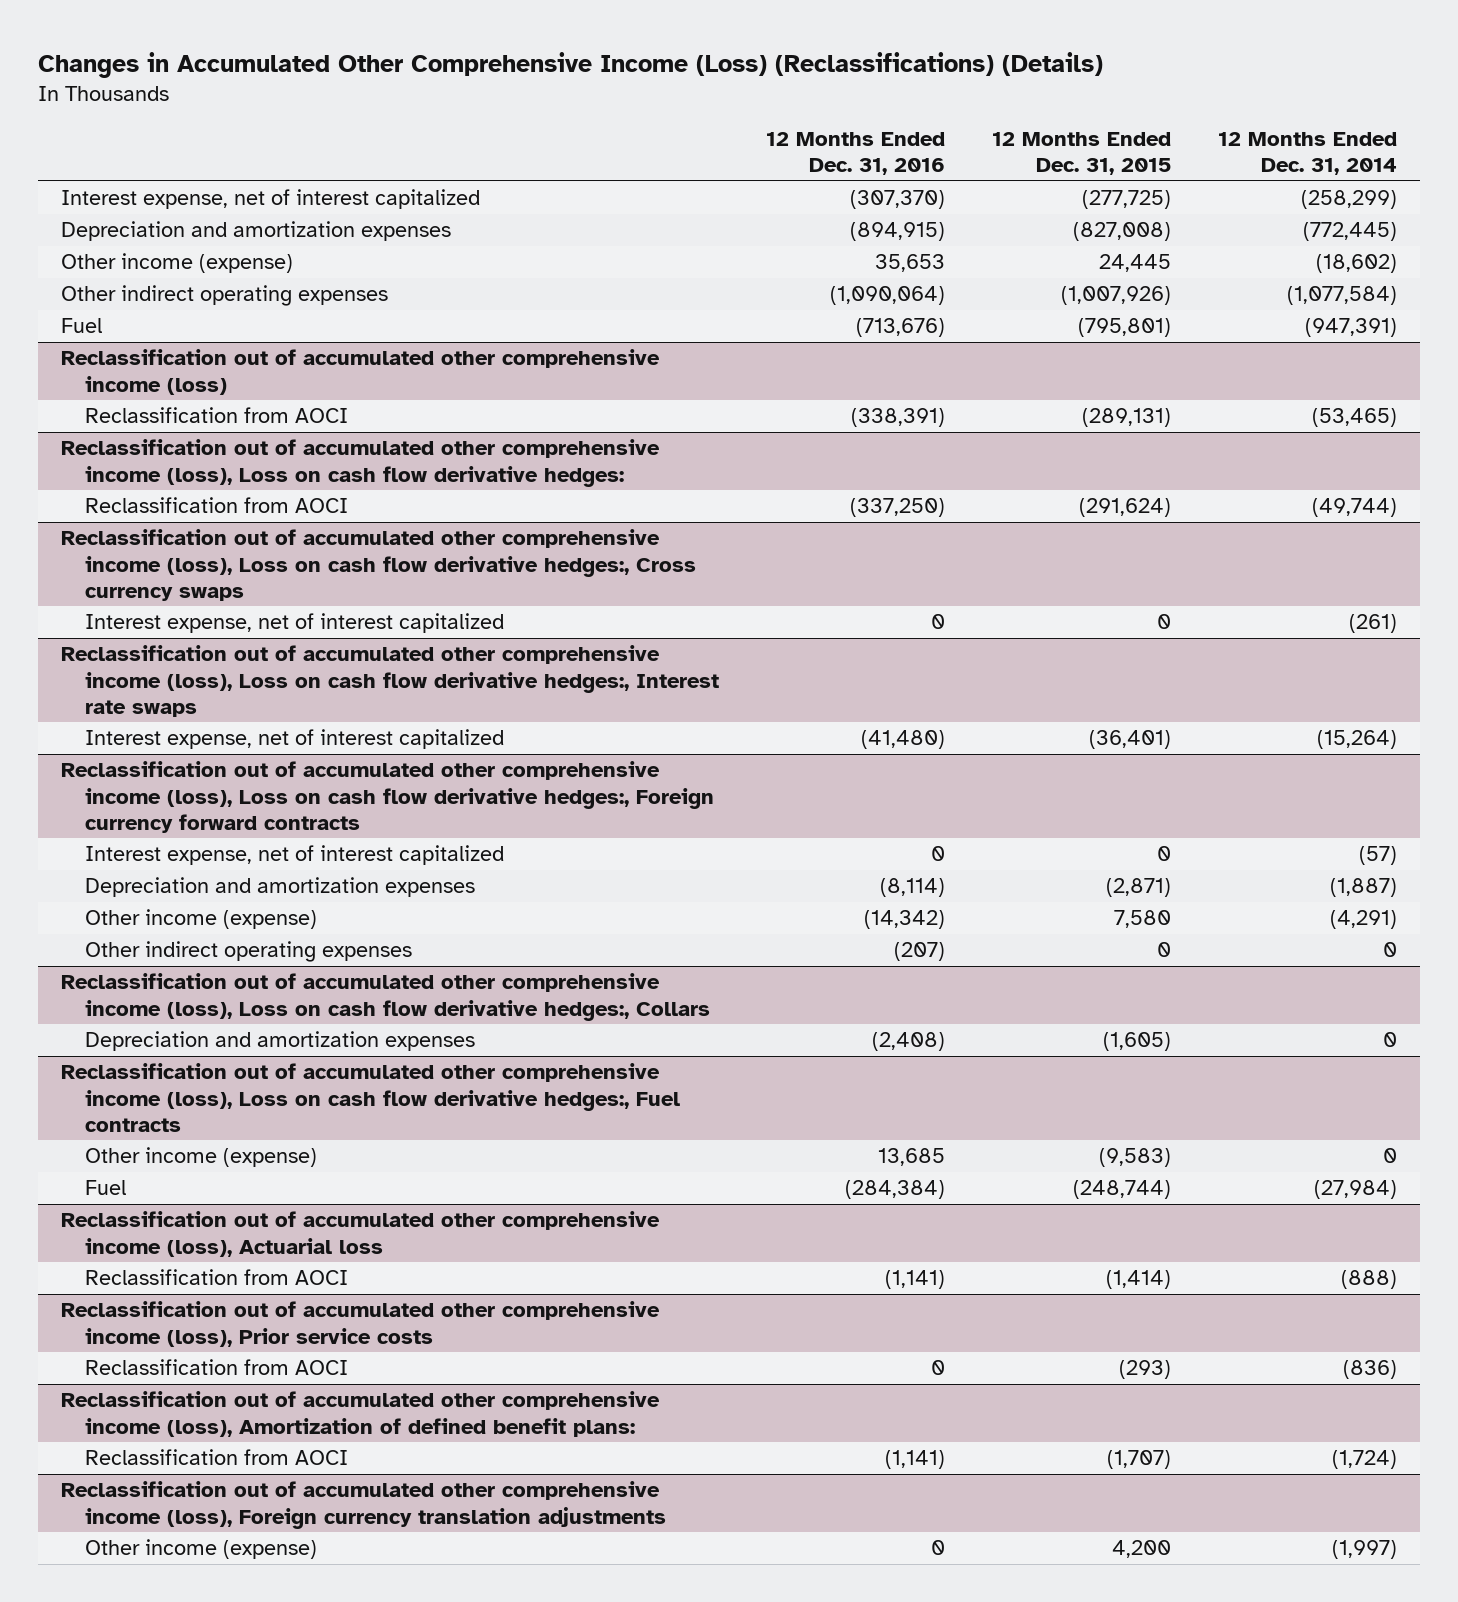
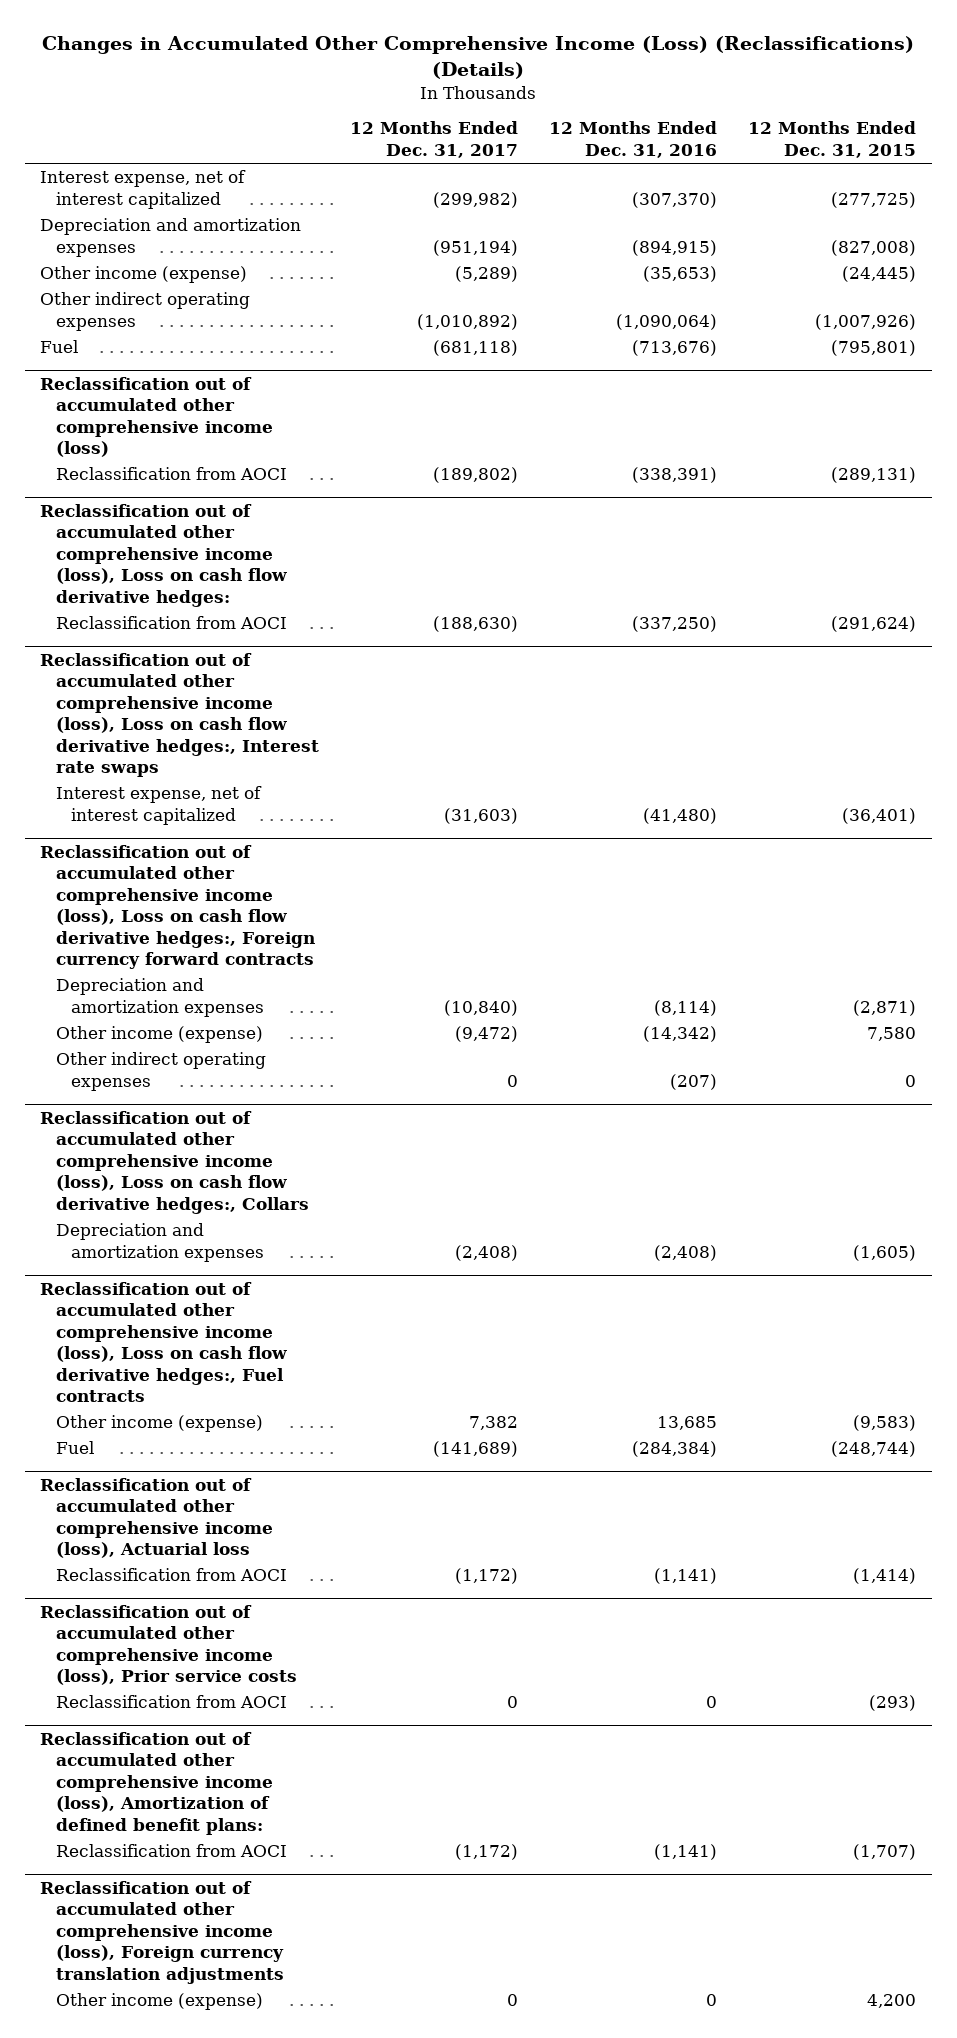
- | 12 Months Ended Dec. 31, 2016 | 12 Months Ended Dec. 31, 2015 | 12 Months Ended Dec. 31, 2014
+ | 12 Months Ended Dec. 31, 2017 | 12 Months Ended Dec. 31, 2016 | 12 Months Ended Dec. 31, 2015
- Other income (expense) | 35,653 | 24,445 | (18,602)
+ Other income (expense) | (5,289) | (35,653) | (24,445)
- Reclassification out of accumulated other comprehensive income (loss), Loss on cash flow derivative hedges:, Cross currency swaps
- Interest expense, net of interest capitalized | 0 | 0 | (261)
@ Reclassification out of accumulated other comprehensive income (loss), Loss on cash flow derivative hedges:, Foreign currency forward contracts
- Interest expense, net of interest capitalized | 0 | 0 | (57)

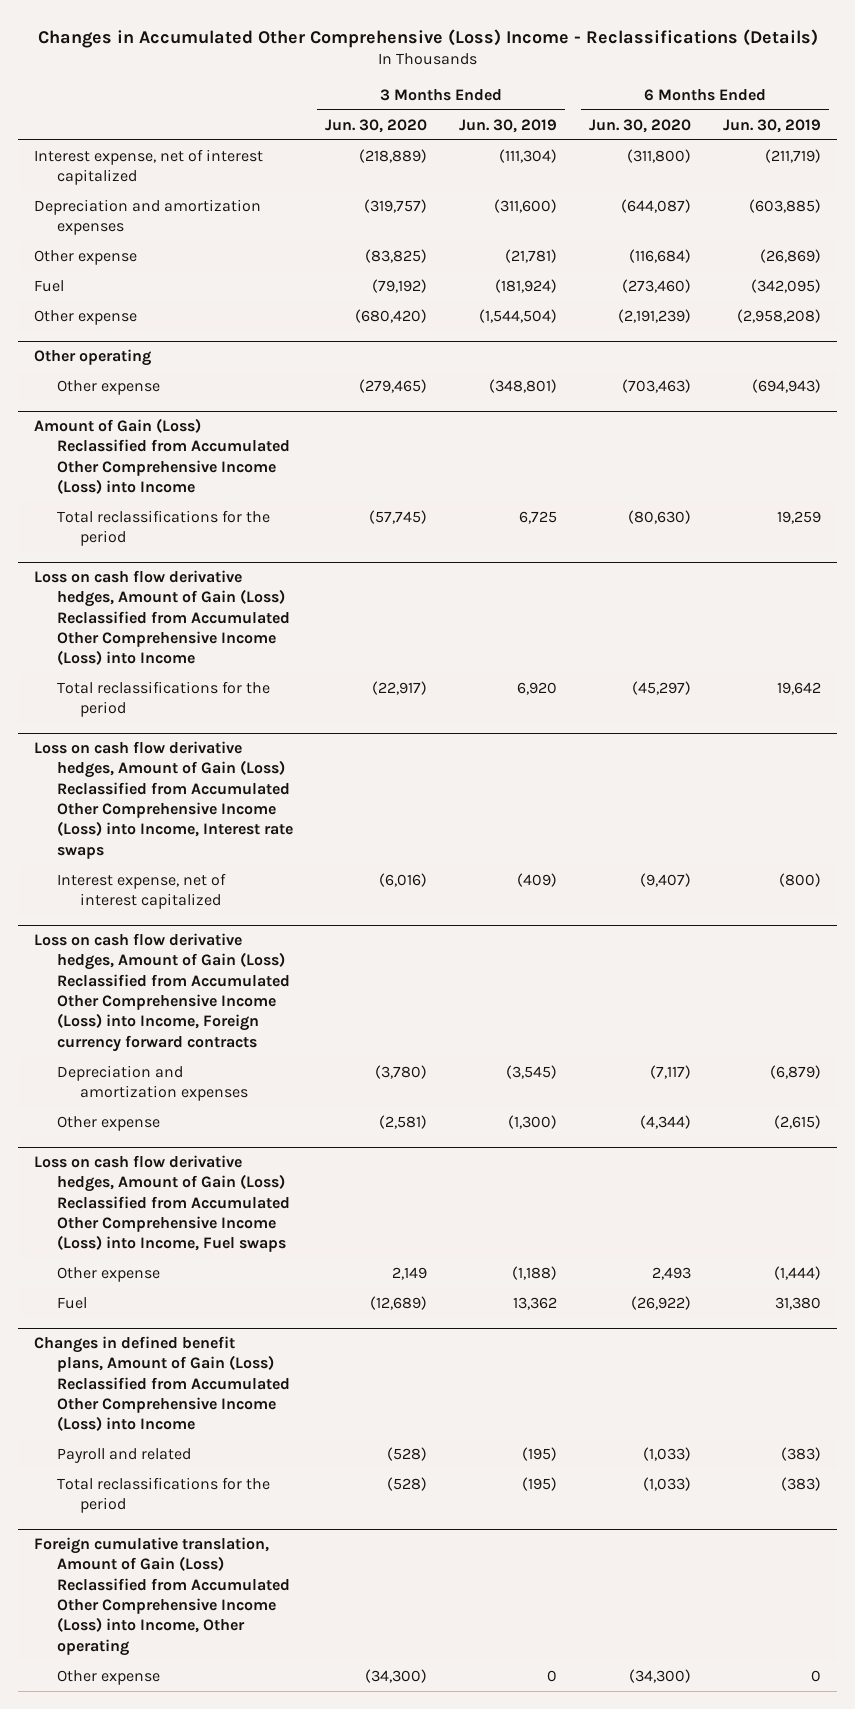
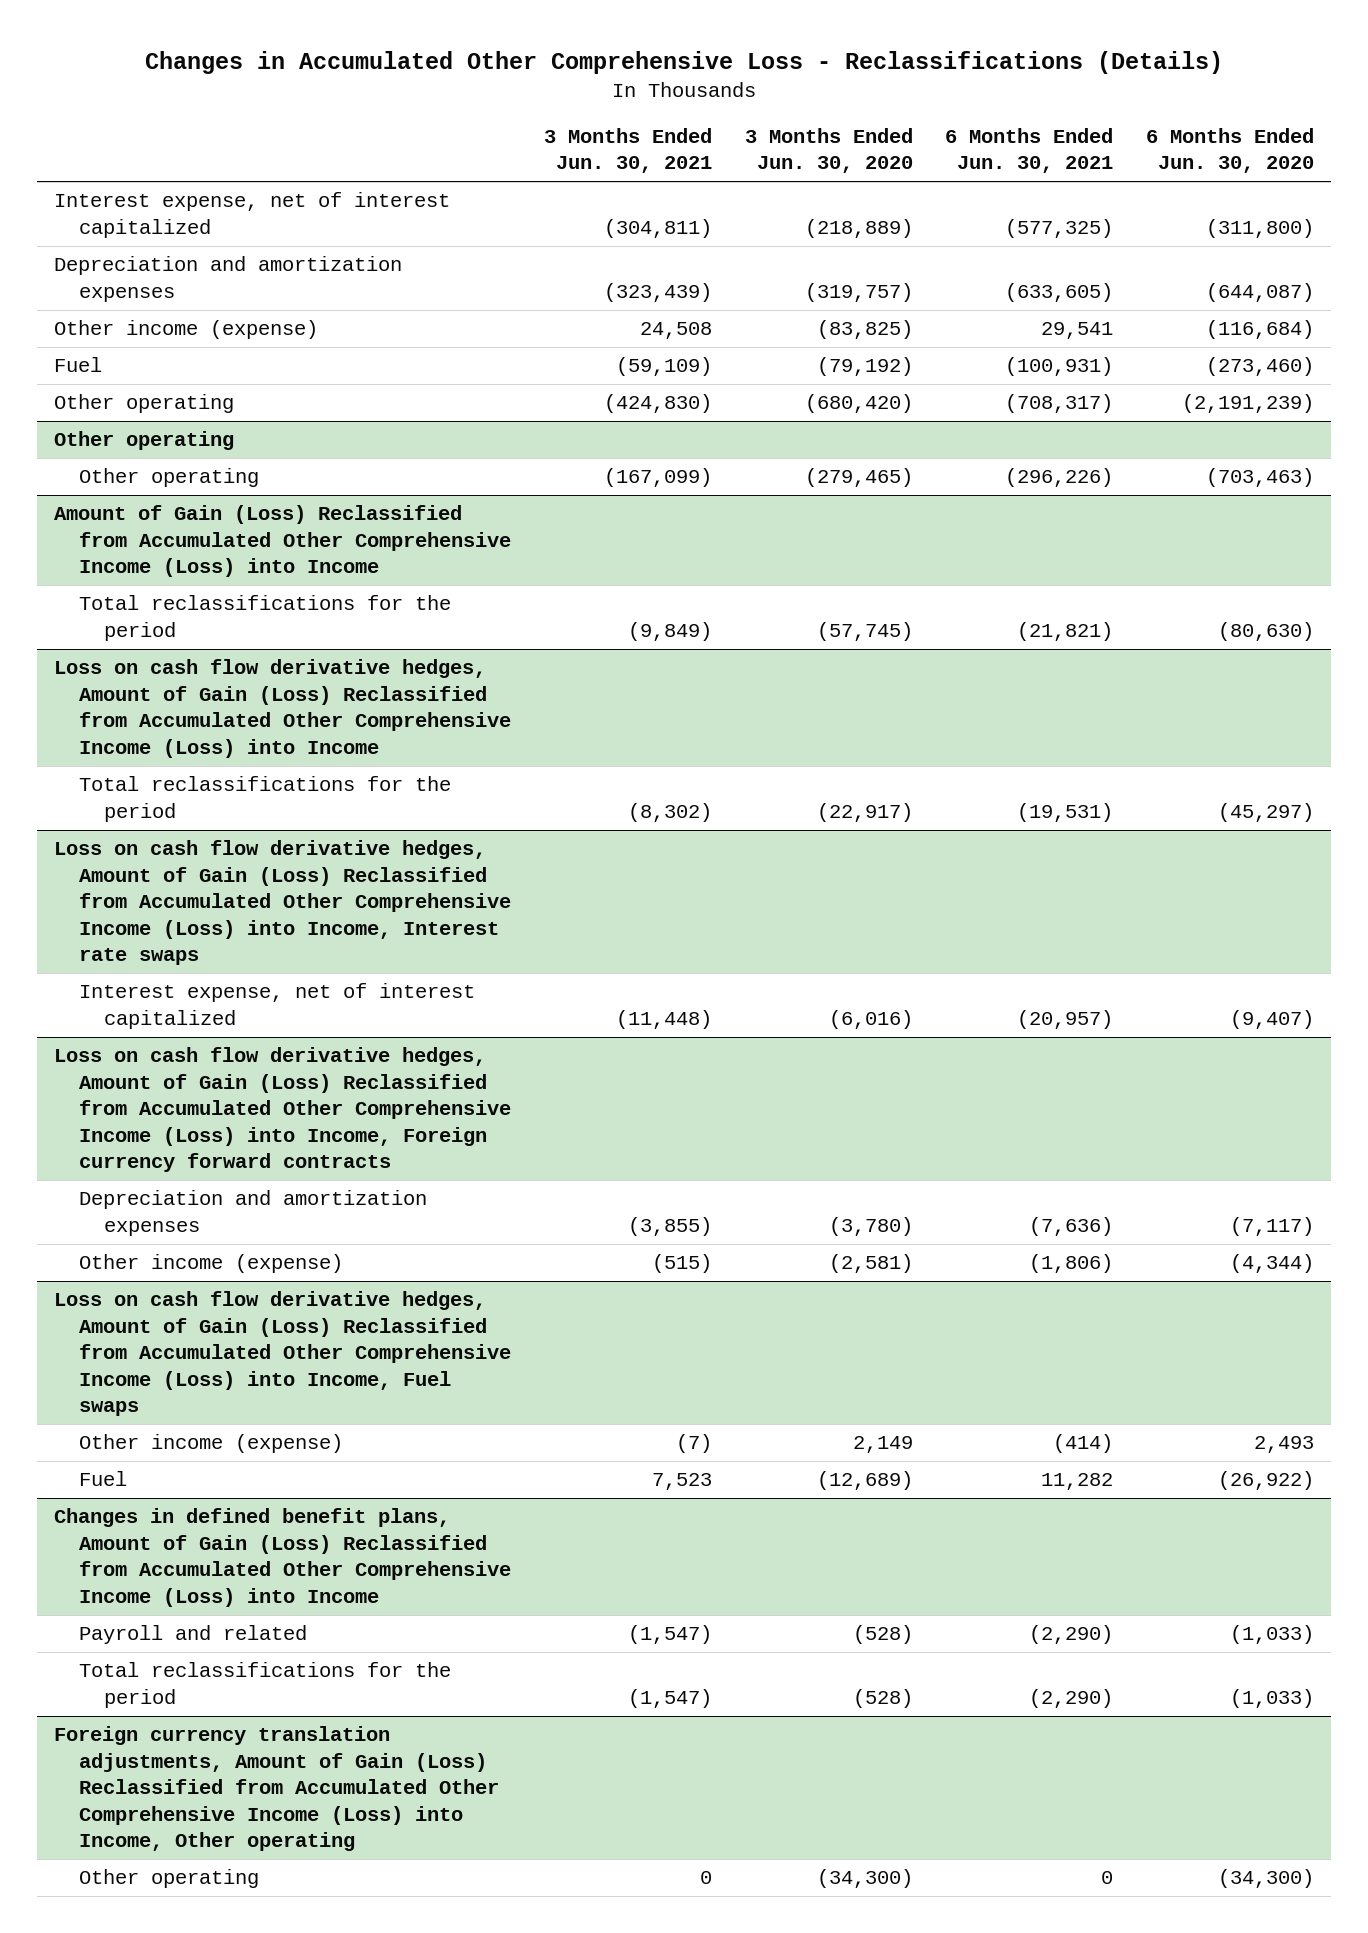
- Changes in Accumulated Other Comprehensive (Loss) Income - Reclassifications (Details)
+ Changes in Accumulated Other Comprehensive Loss - Reclassifications (Details)
- | 3 Months Ended Jun. 30, 2020 | 3 Months Ended Jun. 30, 2019 | 6 Months Ended Jun. 30, 2020 | 6 Months Ended Jun. 30, 2019
+ | 3 Months Ended Jun. 30, 2021 | 3 Months Ended Jun. 30, 2020 | 6 Months Ended Jun. 30, 2021 | 6 Months Ended Jun. 30, 2020
- Other expense | (83,825) | (21,781) | (116,684) | (26,869)
+ Other income (expense) | 24,508 | (83,825) | 29,541 | (116,684)
- Other expense | (680,420) | (1,544,504) | (2,191,239) | (2,958,208)
+ Other operating | (424,830) | (680,420) | (708,317) | (2,191,239)
@ Other operating
- Other expense | (279,465) | (348,801) | (703,463) | (694,943)
+ Other operating | (167,099) | (279,465) | (296,226) | (703,463)
@ Loss on cash flow derivative hedges, Amount of Gain (Loss) Reclassified from Accumulated Other Comprehensive Income (Loss) into Income, Foreign currency forward contracts
- Other expense | (2,581) | (1,300) | (4,344) | (2,615)
+ Other income (expense) | (515) | (2,581) | (1,806) | (4,344)
@ Loss on cash flow derivative hedges, Amount of Gain (Loss) Reclassified from Accumulated Other Comprehensive Income (Loss) into Income, Fuel swaps
- Other expense | 2,149 | (1,188) | 2,493 | (1,444)
+ Other income (expense) | (7) | 2,149 | (414) | 2,493
- Foreign cumulative translation, Amount of Gain (Loss) Reclassified from Accumulated Other Comprehensive Income (Loss) into Income, Other operating
- Other expense | (34,300) | 0 | (34,300) | 0
+ Foreign currency translation adjustments, Amount of Gain (Loss) Reclassified from Accumulated Other Comprehensive Income (Loss) into Income, Other operating
+ Other operating | 0 | (34,300) | 0 | (34,300)

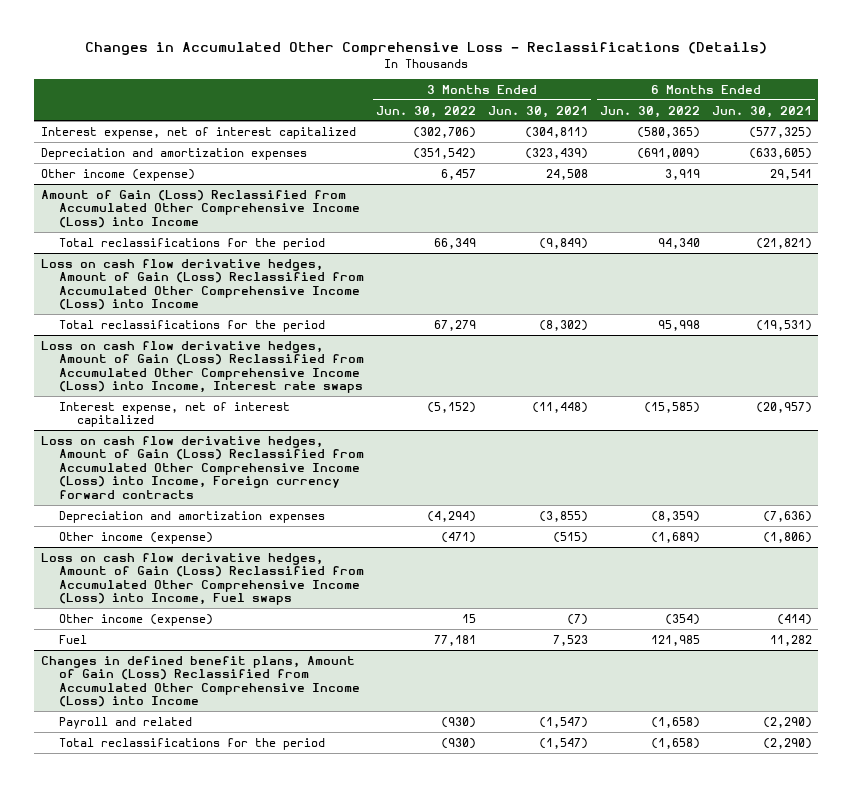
- | 3 Months Ended Jun. 30, 2021 | 3 Months Ended Jun. 30, 2020 | 6 Months Ended Jun. 30, 2021 | 6 Months Ended Jun. 30, 2020
+ | 3 Months Ended Jun. 30, 2022 | 3 Months Ended Jun. 30, 2021 | 6 Months Ended Jun. 30, 2022 | 6 Months Ended Jun. 30, 2021
- Fuel | (59,109) | (79,192) | (100,931) | (273,460)
- Other operating | (424,830) | (680,420) | (708,317) | (2,191,239)
- Other operating
- Other operating | (167,099) | (279,465) | (296,226) | (703,463)
- Foreign currency translation adjustments, Amount of Gain (Loss) Reclassified from Accumulated Other Comprehensive Income (Loss) into Income, Other operating
- Other operating | 0 | (34,300) | 0 | (34,300)

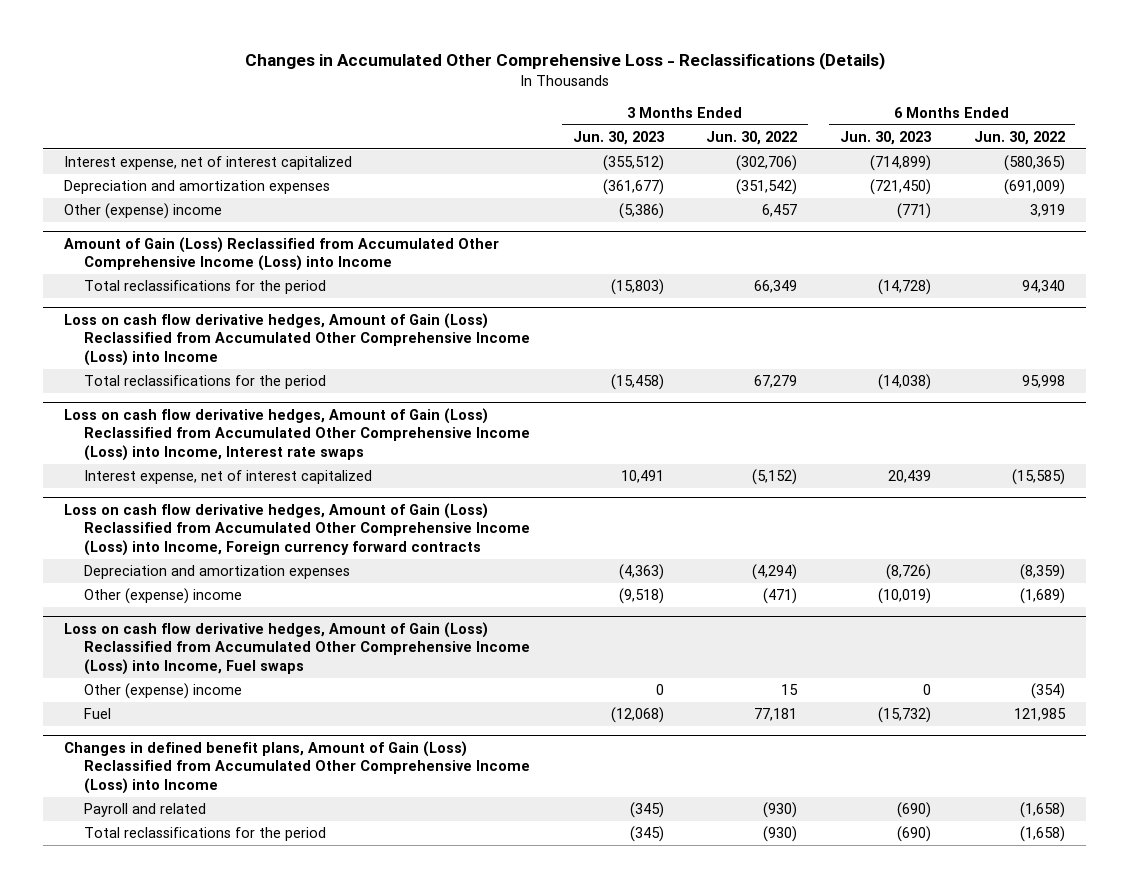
- | 3 Months Ended Jun. 30, 2022 | 3 Months Ended Jun. 30, 2021 | 6 Months Ended Jun. 30, 2022 | 6 Months Ended Jun. 30, 2021
+ | 3 Months Ended Jun. 30, 2023 | 3 Months Ended Jun. 30, 2022 | 6 Months Ended Jun. 30, 2023 | 6 Months Ended Jun. 30, 2022
- Other income (expense) | 6,457 | 24,508 | 3,919 | 29,541
+ Other (expense) income | (5,386) | 6,457 | (771) | 3,919
@ Loss on cash flow derivative hedges, Amount of Gain (Loss) Reclassified from Accumulated Other Comprehensive Income (Loss) into Income, Foreign currency forward contracts
- Other income (expense) | (471) | (515) | (1,689) | (1,806)
+ Other (expense) income | (9,518) | (471) | (10,019) | (1,689)
@ Loss on cash flow derivative hedges, Amount of Gain (Loss) Reclassified from Accumulated Other Comprehensive Income (Loss) into Income, Fuel swaps
- Other income (expense) | 15 | (7) | (354) | (414)
+ Other (expense) income | 0 | 15 | 0 | (354)

